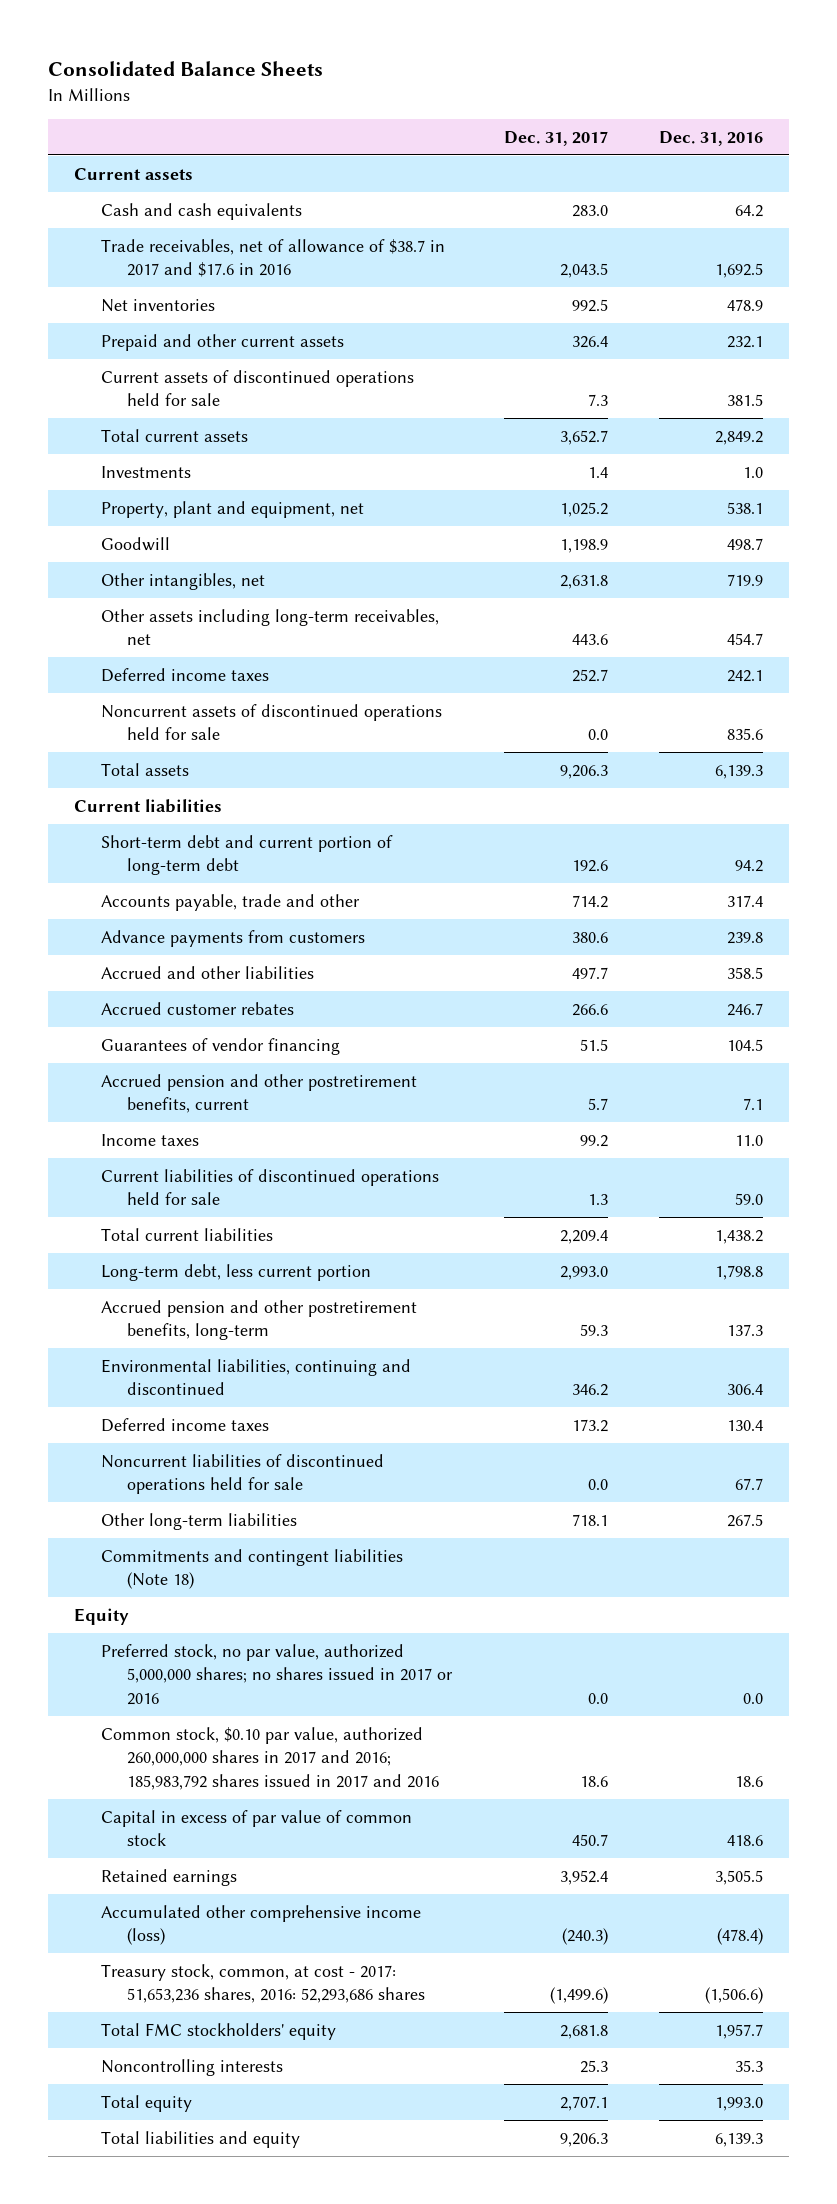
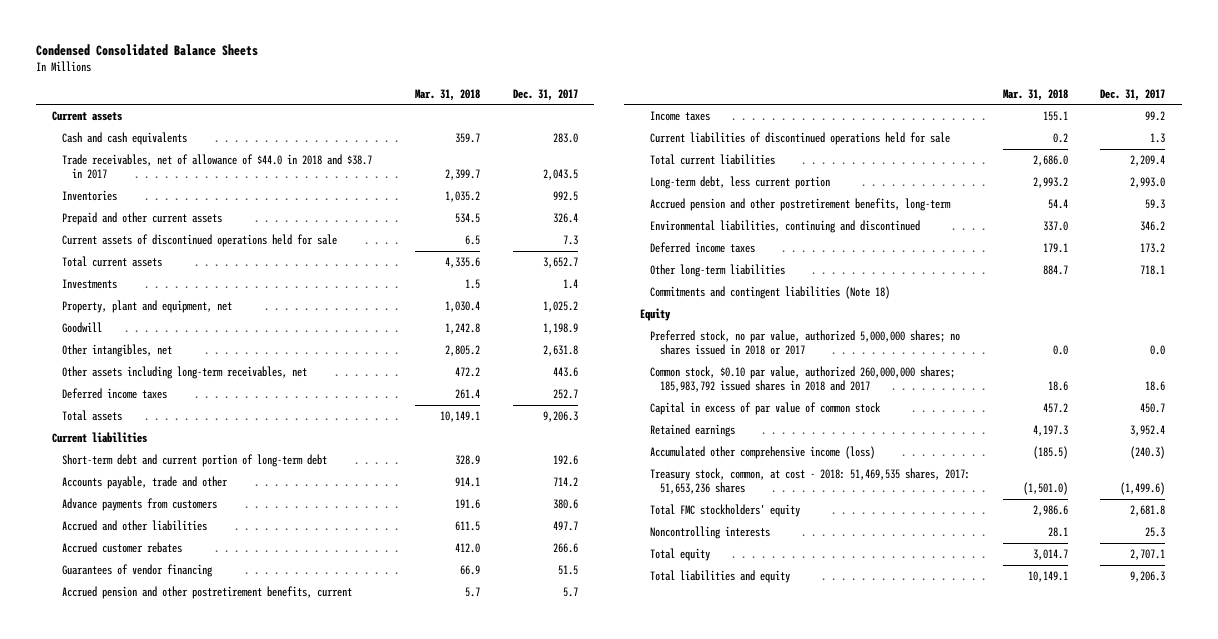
- Consolidated Balance Sheets
+ Condensed Consolidated Balance Sheets
- | Dec. 31, 2017 | Dec. 31, 2016
+ | Mar. 31, 2018 | Dec. 31, 2017
- Trade receivables, net of allowance of $38.7 in 2017 and $17.6 in 2016 | 2,043.5 | 1,692.5
- Net inventories | 992.5 | 478.9
+ Trade receivables, net of allowance of $44.0 in 2018 and $38.7 in 2017 | 2,399.7 | 2,043.5
+ Inventories | 1,035.2 | 992.5
- Noncurrent assets of discontinued operations held for sale | 0.0 | 835.6
- Noncurrent liabilities of discontinued operations held for sale | 0.0 | 67.7
- Preferred stock, no par value, authorized 5,000,000 shares; no shares issued in 2017 or 2016 | 0.0 | 0.0
- Common stock, $0.10 par value, authorized 260,000,000 shares in 2017 and 2016; 185,983,792 shares issued in 2017 and 2016 | 18.6 | 18.6
+ Preferred stock, no par value, authorized 5,000,000 shares; no shares issued in 2018 or 2017 | 0.0 | 0.0
+ Common stock, $0.10 par value, authorized 260,000,000 shares; 185,983,792 issued shares in 2018 and 2017 | 18.6 | 18.6
- Treasury stock, common, at cost - 2017: 51,653,236 shares, 2016: 52,293,686 shares | (1,499.6) | (1,506.6)
+ Treasury stock, common, at cost - 2018: 51,469,535 shares, 2017: 51,653,236 shares | (1,501.0) | (1,499.6)

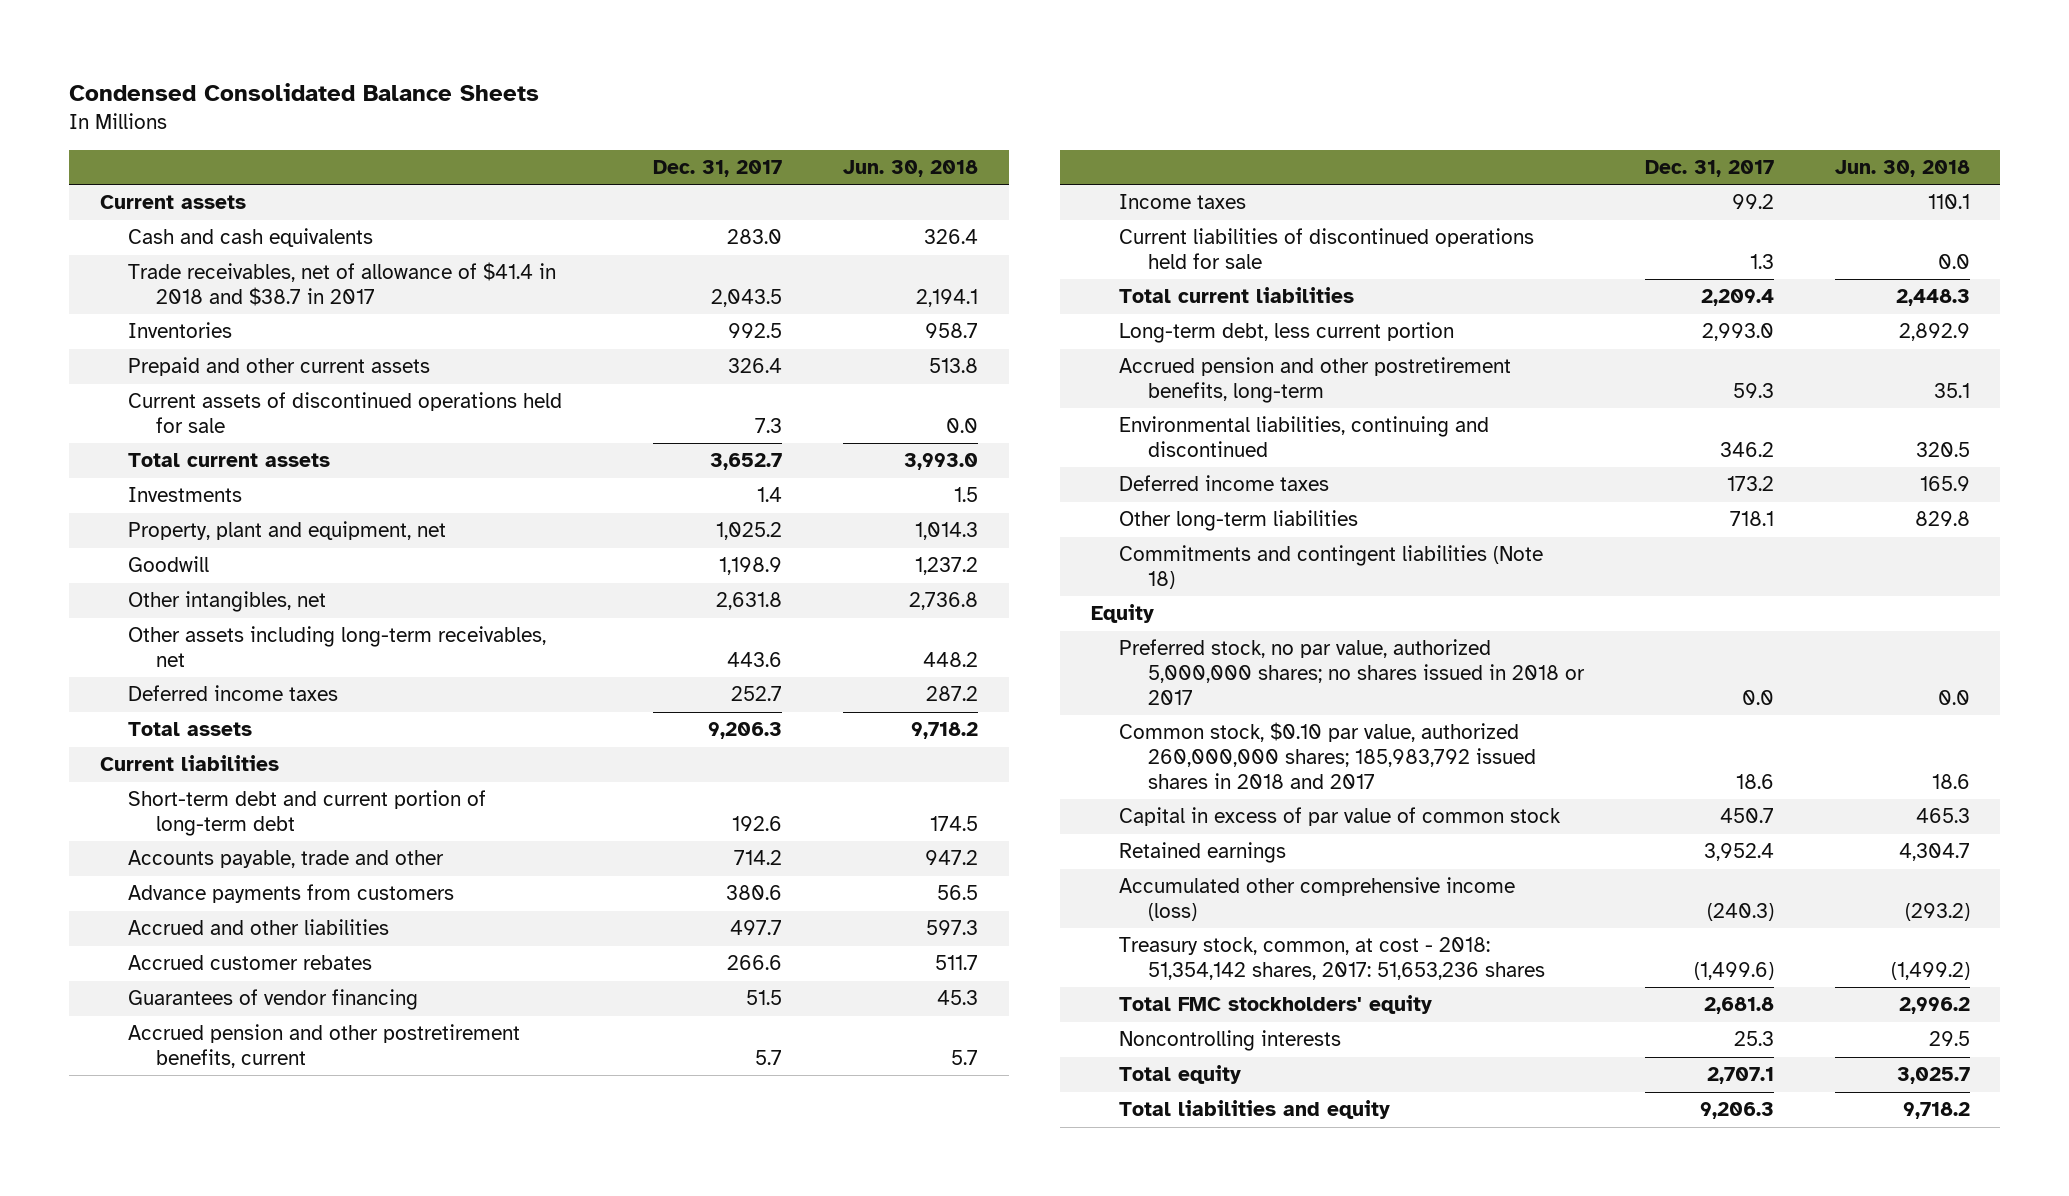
- | Mar. 31, 2018 | Dec. 31, 2017
+ | Dec. 31, 2017 | Jun. 30, 2018
- Trade receivables, net of allowance of $44.0 in 2018 and $38.7 in 2017 | 2,399.7 | 2,043.5
+ Trade receivables, net of allowance of $41.4 in 2018 and $38.7 in 2017 | 2,043.5 | 2,194.1
- Treasury stock, common, at cost - 2018: 51,469,535 shares, 2017: 51,653,236 shares | (1,501.0) | (1,499.6)
+ Treasury stock, common, at cost - 2018: 51,354,142 shares, 2017: 51,653,236 shares | (1,499.6) | (1,499.2)

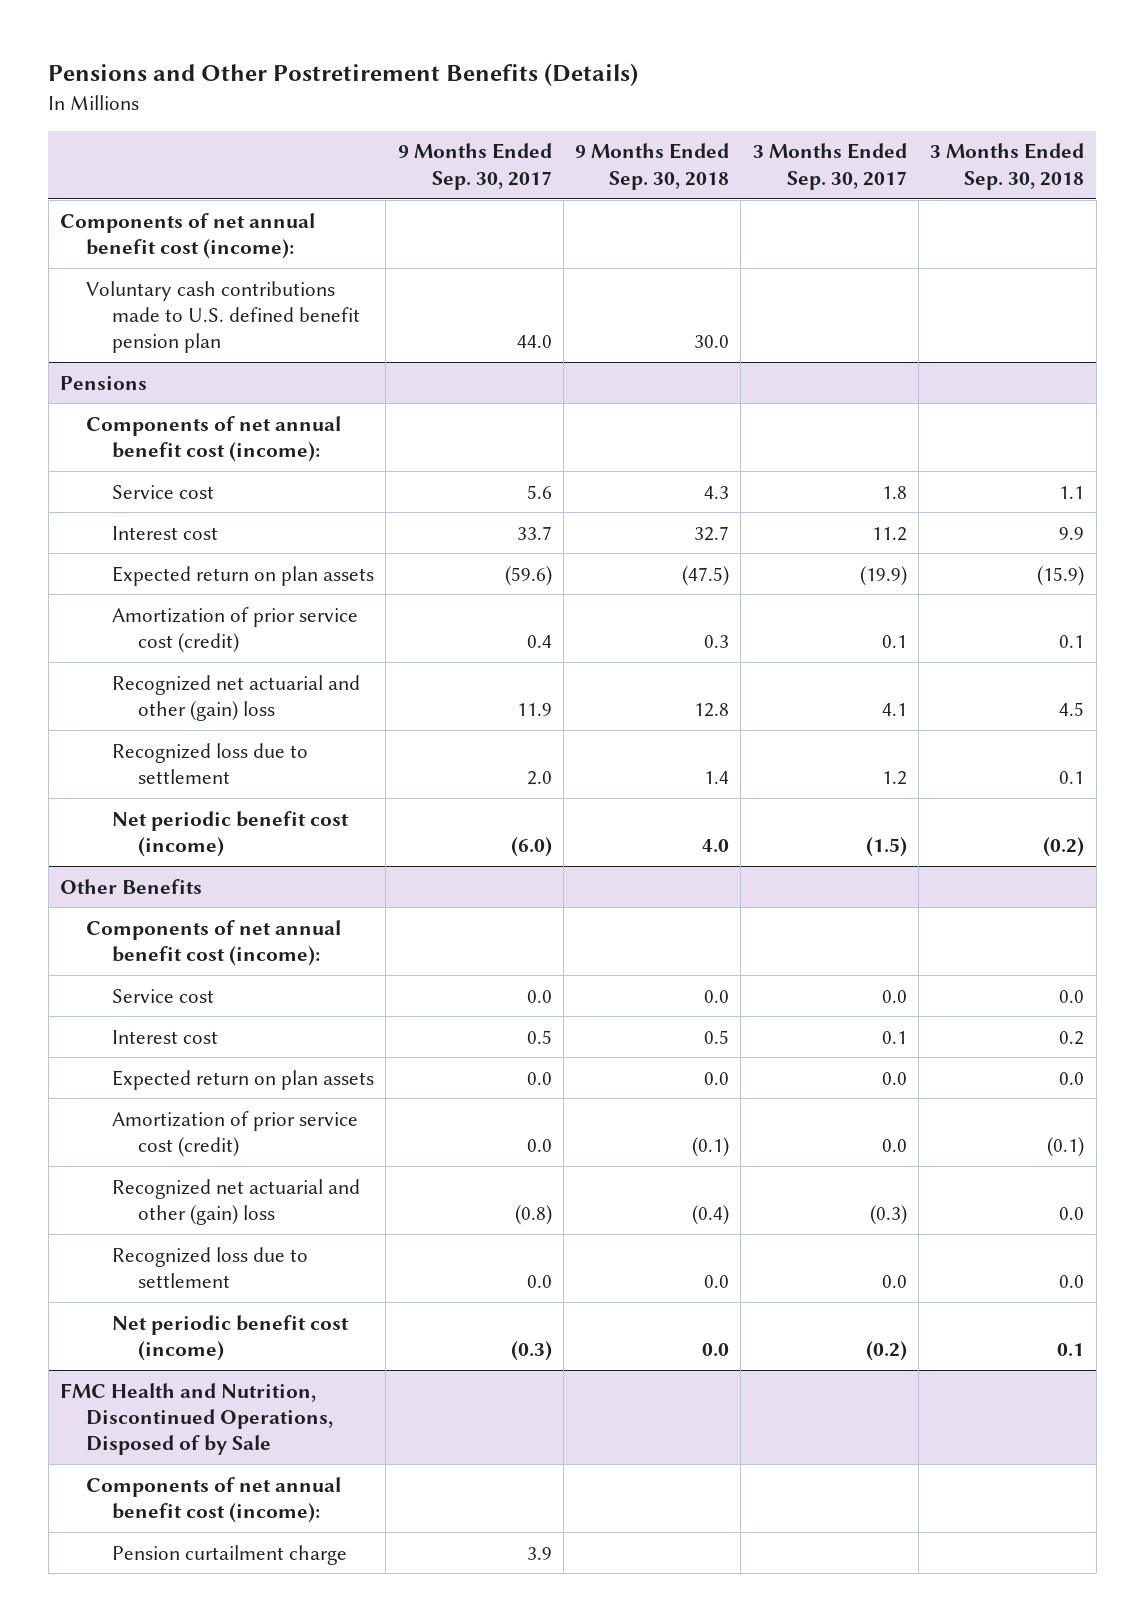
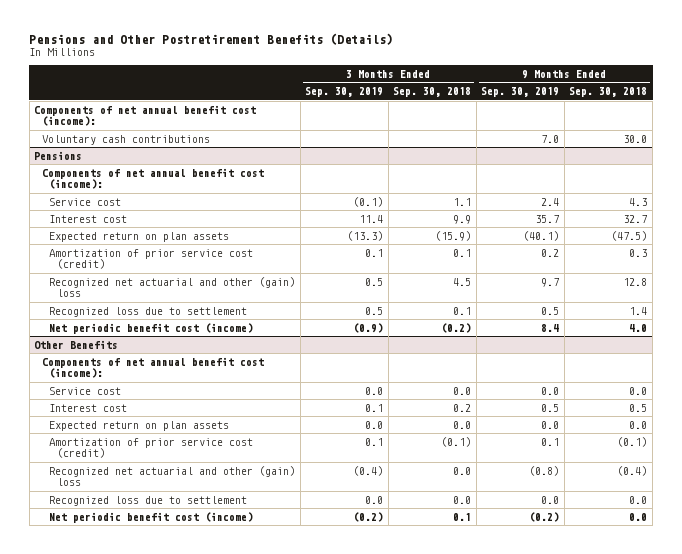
- | 9 Months Ended Sep. 30, 2017 | 9 Months Ended Sep. 30, 2018 | 3 Months Ended Sep. 30, 2017 | 3 Months Ended Sep. 30, 2018
+ | 3 Months Ended Sep. 30, 2019 | 3 Months Ended Sep. 30, 2018 | 9 Months Ended Sep. 30, 2019 | 9 Months Ended Sep. 30, 2018
- Voluntary cash contributions made to U.S. defined benefit pension plan | 44.0 | 30.0 | |
+ Voluntary cash contributions | | | 7.0 | 30.0
- FMC Health and Nutrition, Discontinued Operations, Disposed of by Sale
- Components of net annual benefit cost (income):
- Pension curtailment charge | 3.9 | | |

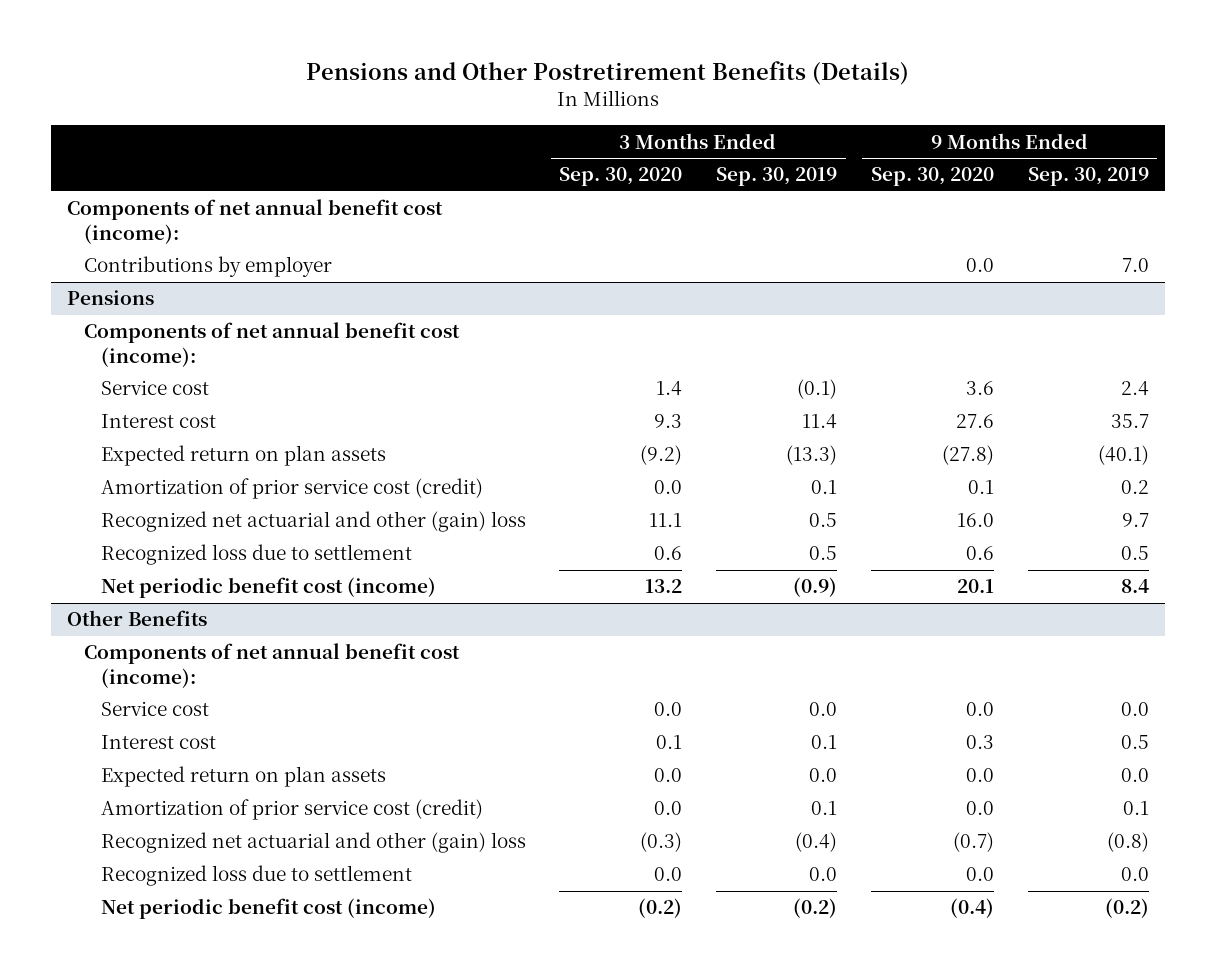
- | 3 Months Ended Sep. 30, 2019 | 3 Months Ended Sep. 30, 2018 | 9 Months Ended Sep. 30, 2019 | 9 Months Ended Sep. 30, 2018
+ | 3 Months Ended Sep. 30, 2020 | 3 Months Ended Sep. 30, 2019 | 9 Months Ended Sep. 30, 2020 | 9 Months Ended Sep. 30, 2019
- Voluntary cash contributions | | | 7.0 | 30.0
+ Contributions by employer | | | 0.0 | 7.0

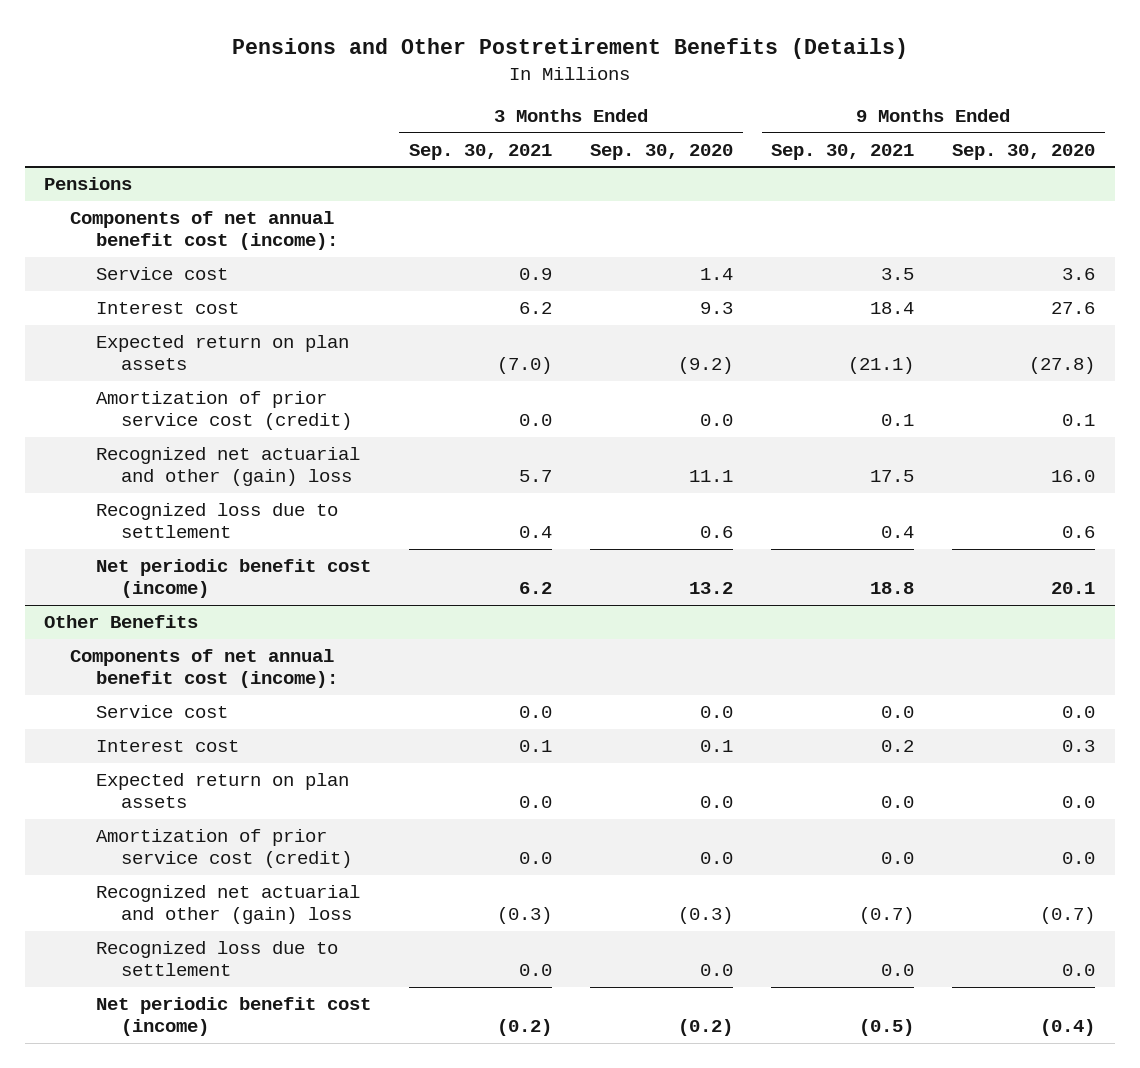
- | 3 Months Ended Sep. 30, 2020 | 3 Months Ended Sep. 30, 2019 | 9 Months Ended Sep. 30, 2020 | 9 Months Ended Sep. 30, 2019
+ | 3 Months Ended Sep. 30, 2021 | 3 Months Ended Sep. 30, 2020 | 9 Months Ended Sep. 30, 2021 | 9 Months Ended Sep. 30, 2020
- Components of net annual benefit cost (income):
- Contributions by employer | | | 0.0 | 7.0

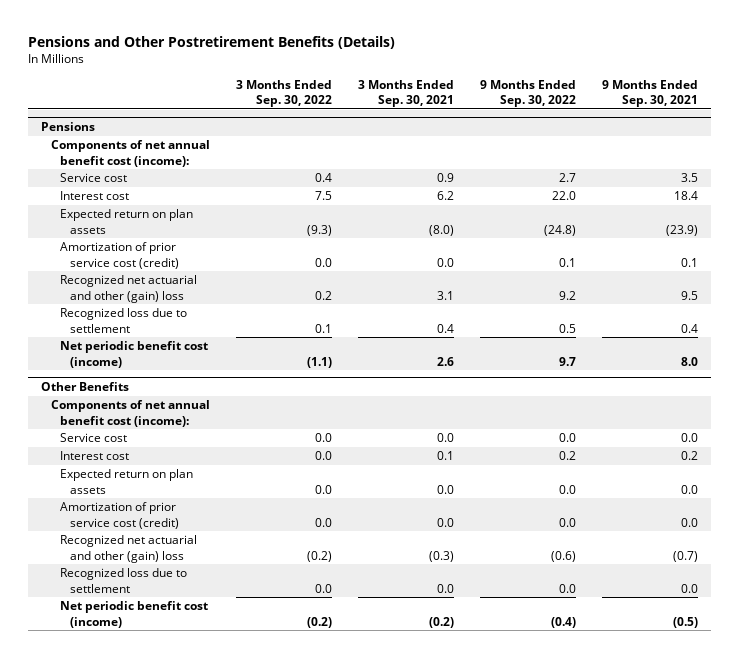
- | 3 Months Ended Sep. 30, 2021 | 3 Months Ended Sep. 30, 2020 | 9 Months Ended Sep. 30, 2021 | 9 Months Ended Sep. 30, 2020
+ | 3 Months Ended Sep. 30, 2022 | 3 Months Ended Sep. 30, 2021 | 9 Months Ended Sep. 30, 2022 | 9 Months Ended Sep. 30, 2021
@ Pensions
- Expected return on plan assets | (7.0) | (9.2) | (21.1) | (27.8)
+ Expected return on plan assets | (9.3) | (8.0) | (24.8) | (23.9)
- Recognized net actuarial and other (gain) loss | 5.7 | 11.1 | 17.5 | 16.0
+ Recognized net actuarial and other (gain) loss | 0.2 | 3.1 | 9.2 | 9.5
- Net periodic benefit cost (income) | 6.2 | 13.2 | 18.8 | 20.1
+ Net periodic benefit cost (income) | (1.1) | 2.6 | 9.7 | 8.0

